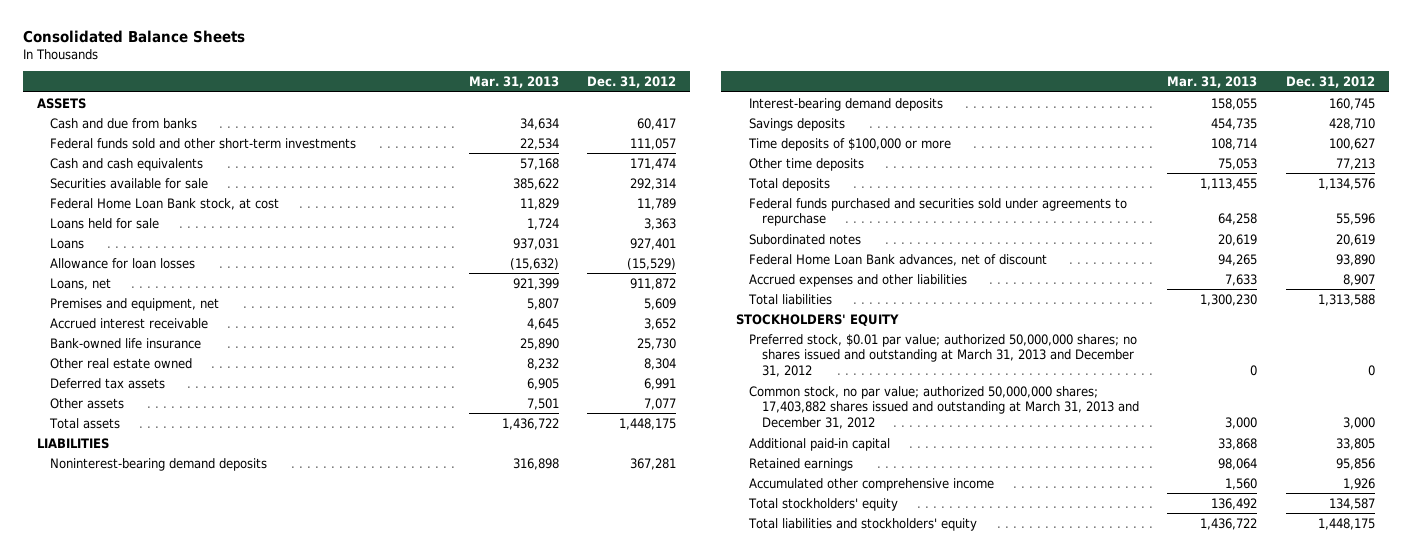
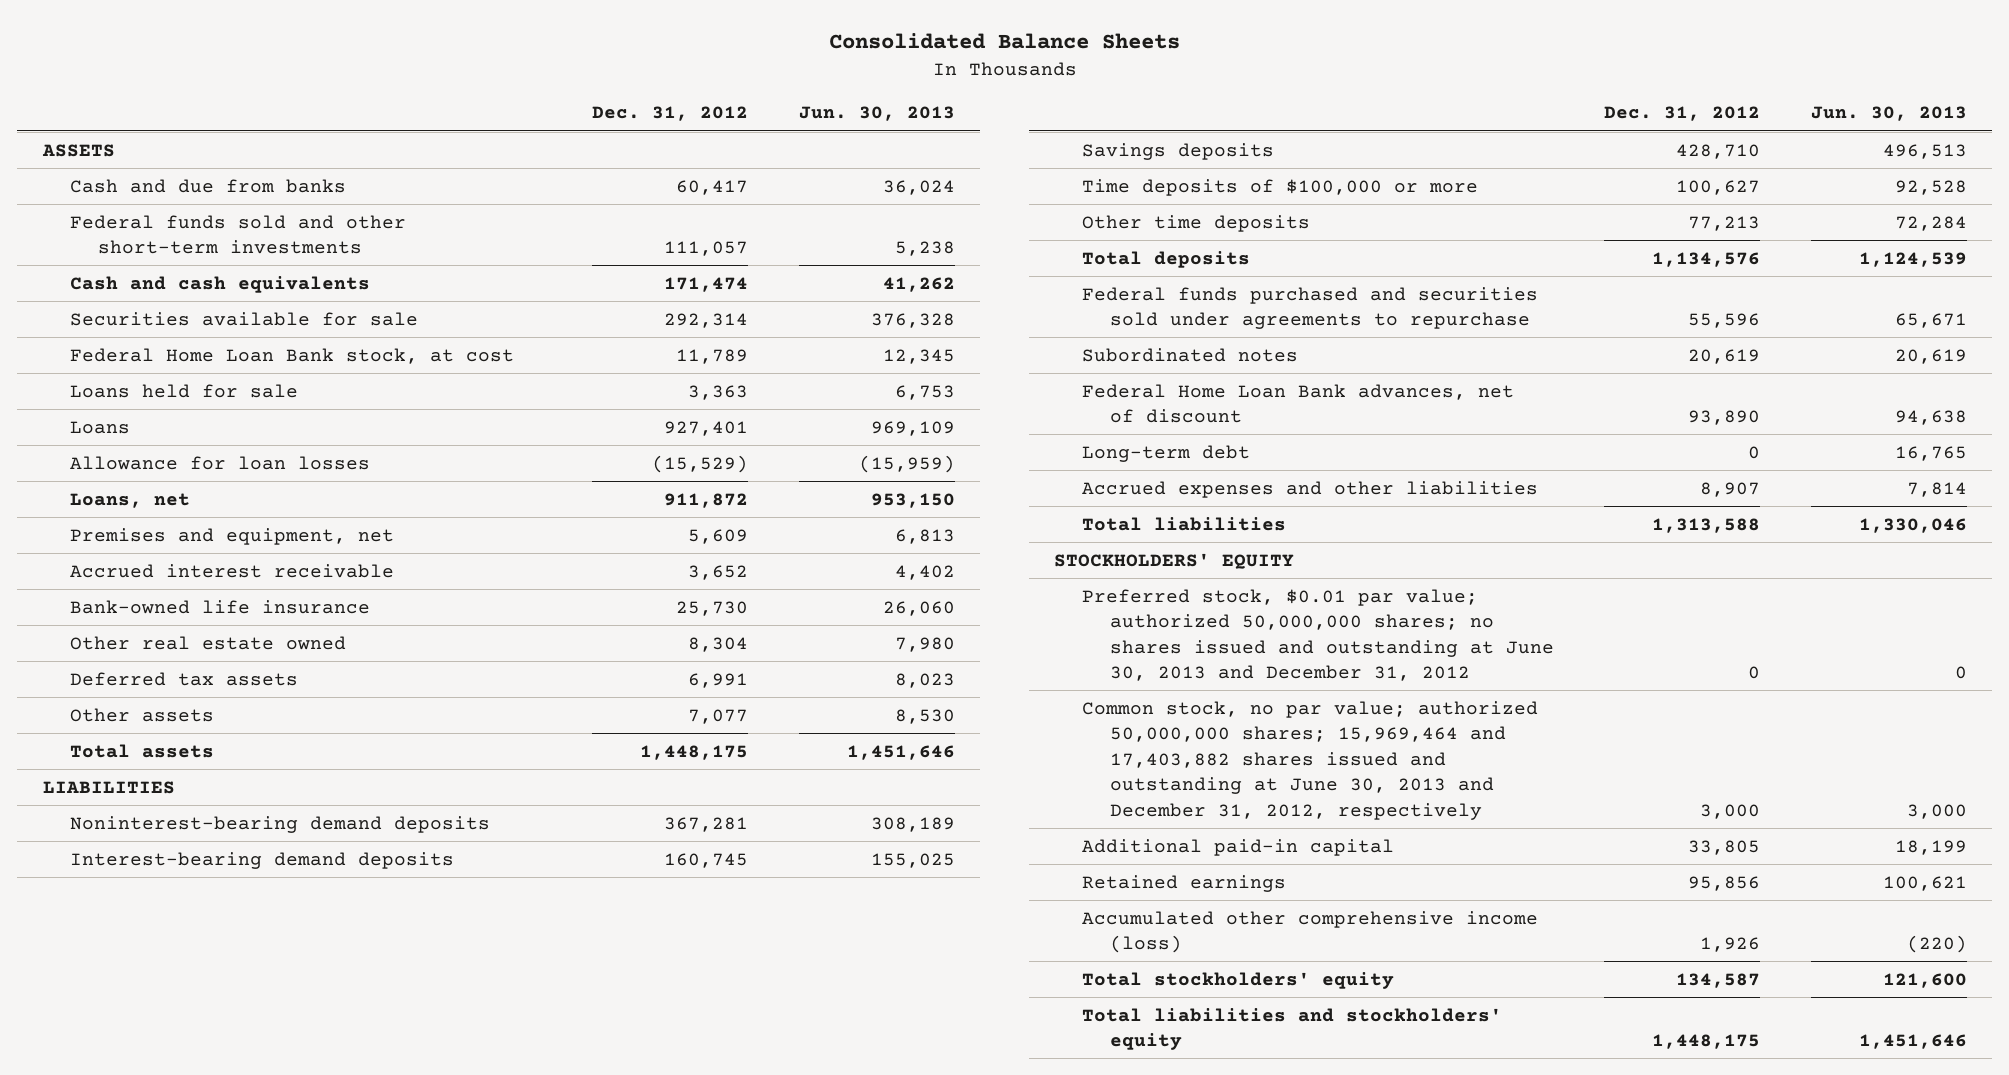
- | Mar. 31, 2013 | Dec. 31, 2012
+ | Dec. 31, 2012 | Jun. 30, 2013
+ Long-term debt | 0 | 16,765
- Preferred stock, $0.01 par value; authorized 50,000,000 shares; no shares issued and outstanding at March 31, 2013 and December 31, 2012 | 0 | 0
- Common stock, no par value; authorized 50,000,000 shares; 17,403,882 shares issued and outstanding at March 31, 2013 and December 31, 2012 | 3,000 | 3,000
+ Preferred stock, $0.01 par value; authorized 50,000,000 shares; no shares issued and outstanding at June 30, 2013 and December 31, 2012 | 0 | 0
+ Common stock, no par value; authorized 50,000,000 shares; 15,969,464 and 17,403,882 shares issued and outstanding at June 30, 2013 and December 31, 2012, respectively | 3,000 | 3,000
- Accumulated other comprehensive income | 1,560 | 1,926
+ Accumulated other comprehensive income (loss) | 1,926 | (220)

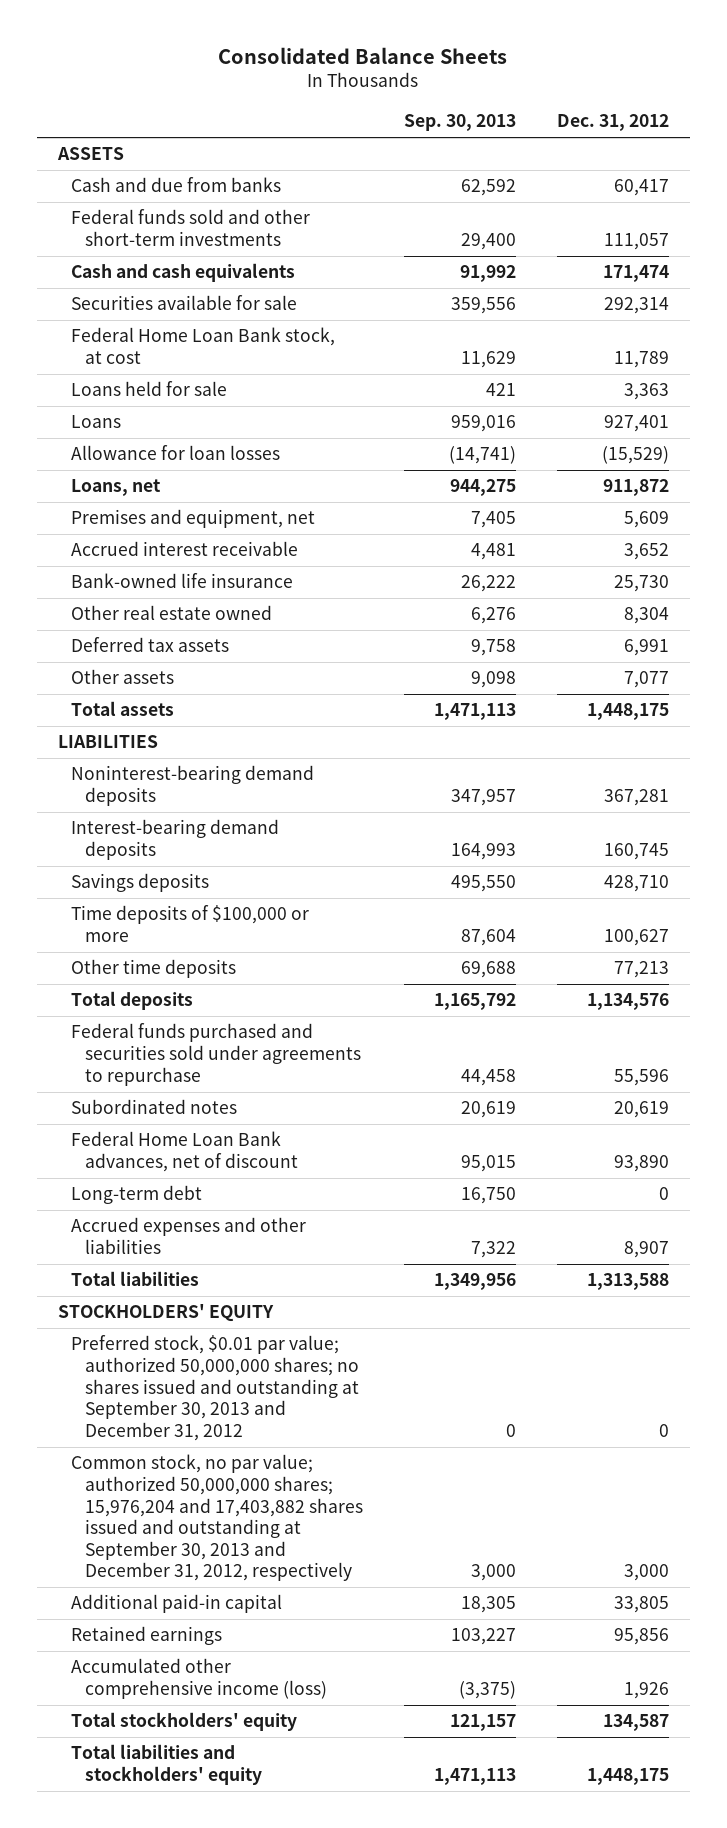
- | Dec. 31, 2012 | Jun. 30, 2013
+ | Sep. 30, 2013 | Dec. 31, 2012
- Preferred stock, $0.01 par value; authorized 50,000,000 shares; no shares issued and outstanding at June 30, 2013 and December 31, 2012 | 0 | 0
- Common stock, no par value; authorized 50,000,000 shares; 15,969,464 and 17,403,882 shares issued and outstanding at June 30, 2013 and December 31, 2012, respectively | 3,000 | 3,000
+ Preferred stock, $0.01 par value; authorized 50,000,000 shares; no shares issued and outstanding at September 30, 2013 and December 31, 2012 | 0 | 0
+ Common stock, no par value; authorized 50,000,000 shares; 15,976,204 and 17,403,882 shares issued and outstanding at September 30, 2013 and December 31, 2012, respectively | 3,000 | 3,000

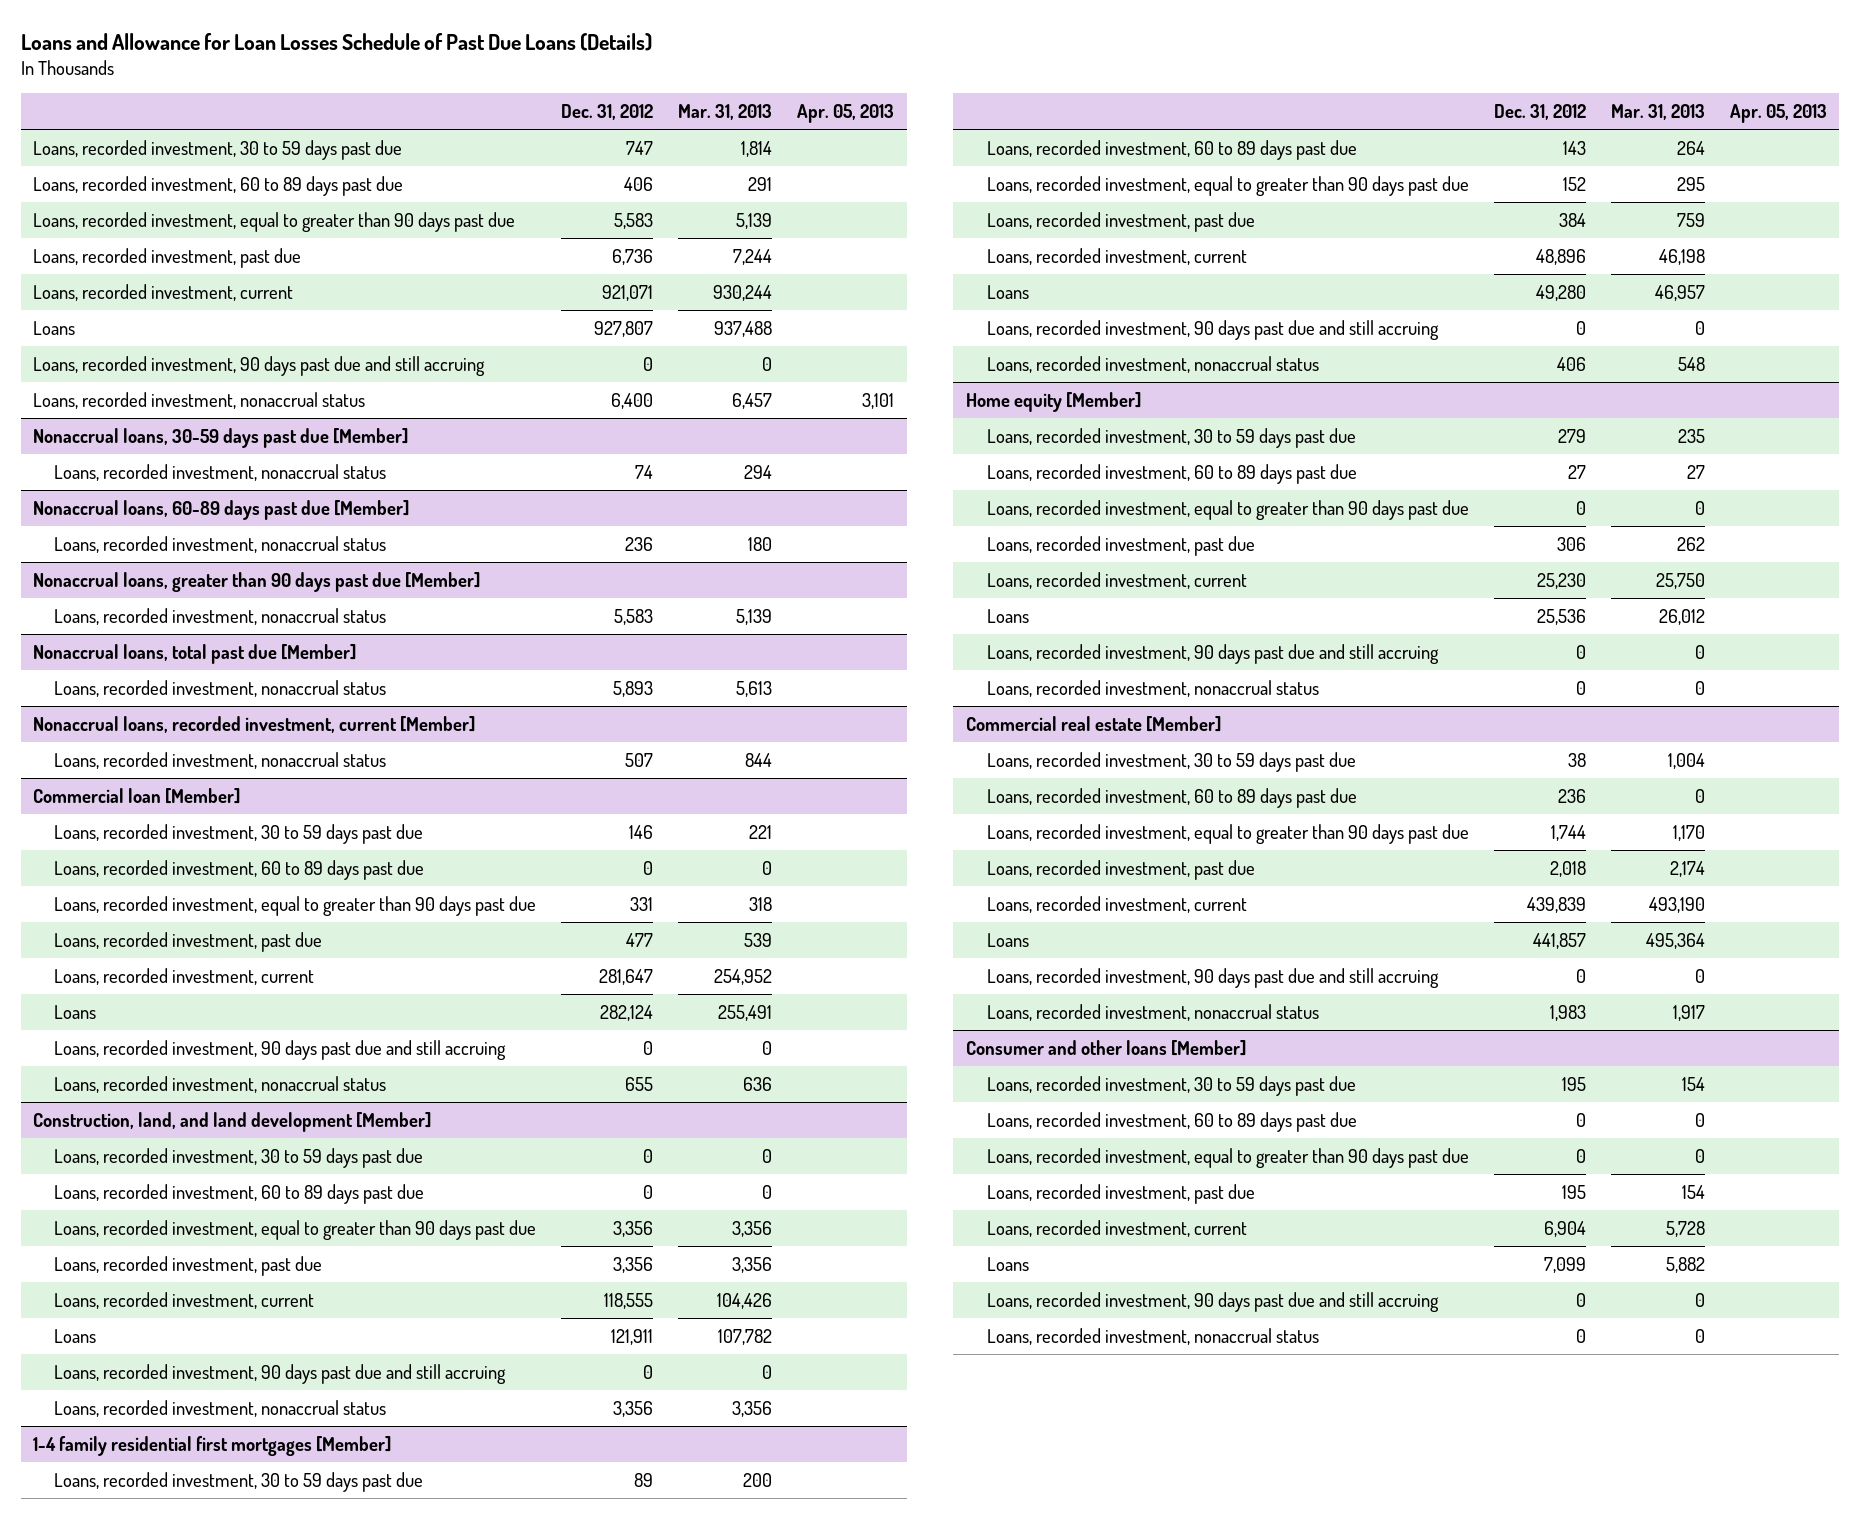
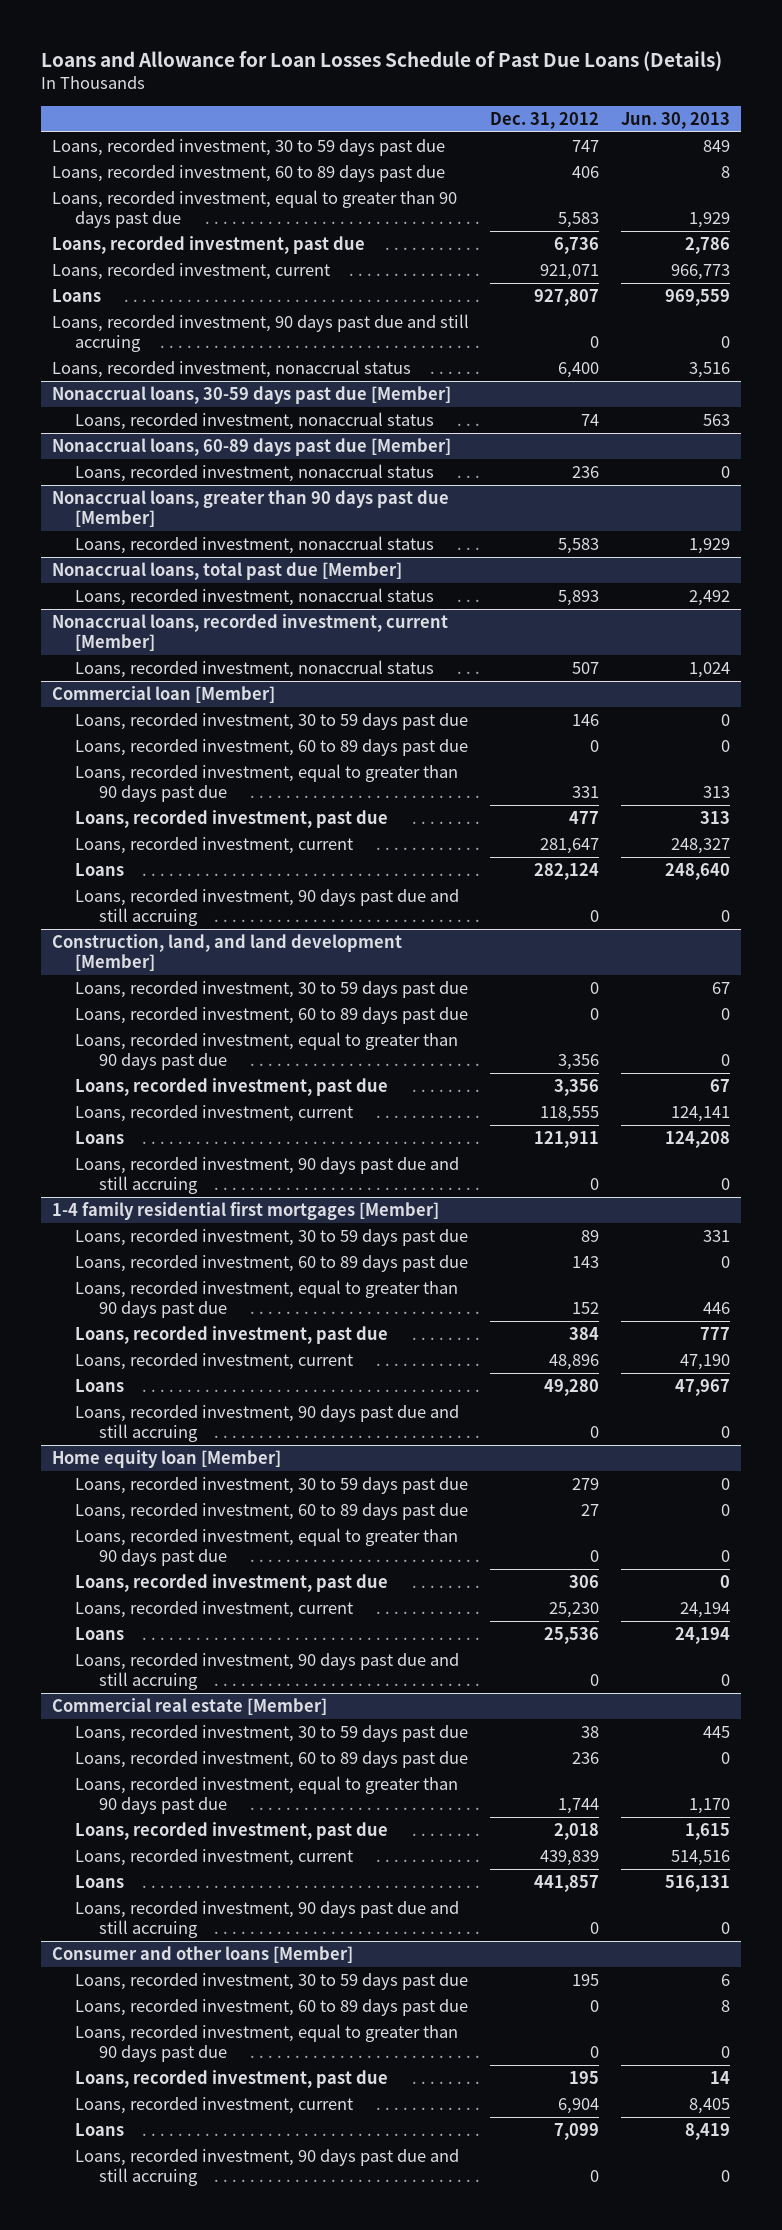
- | Dec. 31, 2012 | Mar. 31, 2013 | Apr. 05, 2013
+ | Dec. 31, 2012 | Jun. 30, 2013
@ Commercial loan [Member]
- Loans, recorded investment, nonaccrual status | 655 | 636 |
@ Construction, land, and land development [Member]
- Loans, recorded investment, nonaccrual status | 3,356 | 3,356 |
@ 1-4 family residential first mortgages [Member]
- Loans, recorded investment, nonaccrual status | 406 | 548 |
- Home equity [Member]
+ Home equity loan [Member]
- Loans, recorded investment, nonaccrual status | 0 | 0 |
@ Commercial real estate [Member]
- Loans, recorded investment, nonaccrual status | 1,983 | 1,917 |
@ Consumer and other loans [Member]
- Loans, recorded investment, nonaccrual status | 0 | 0 |

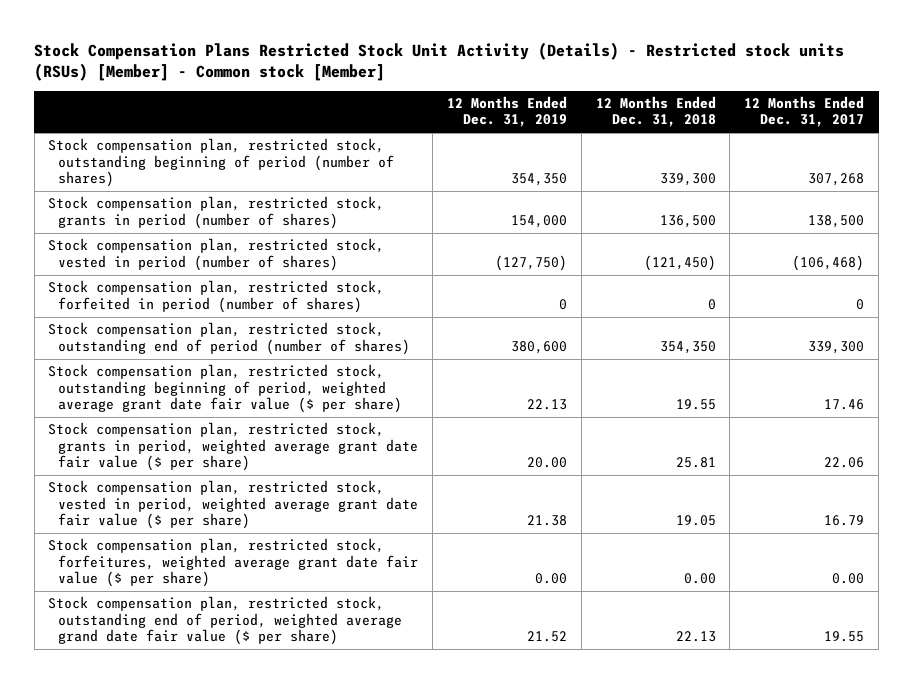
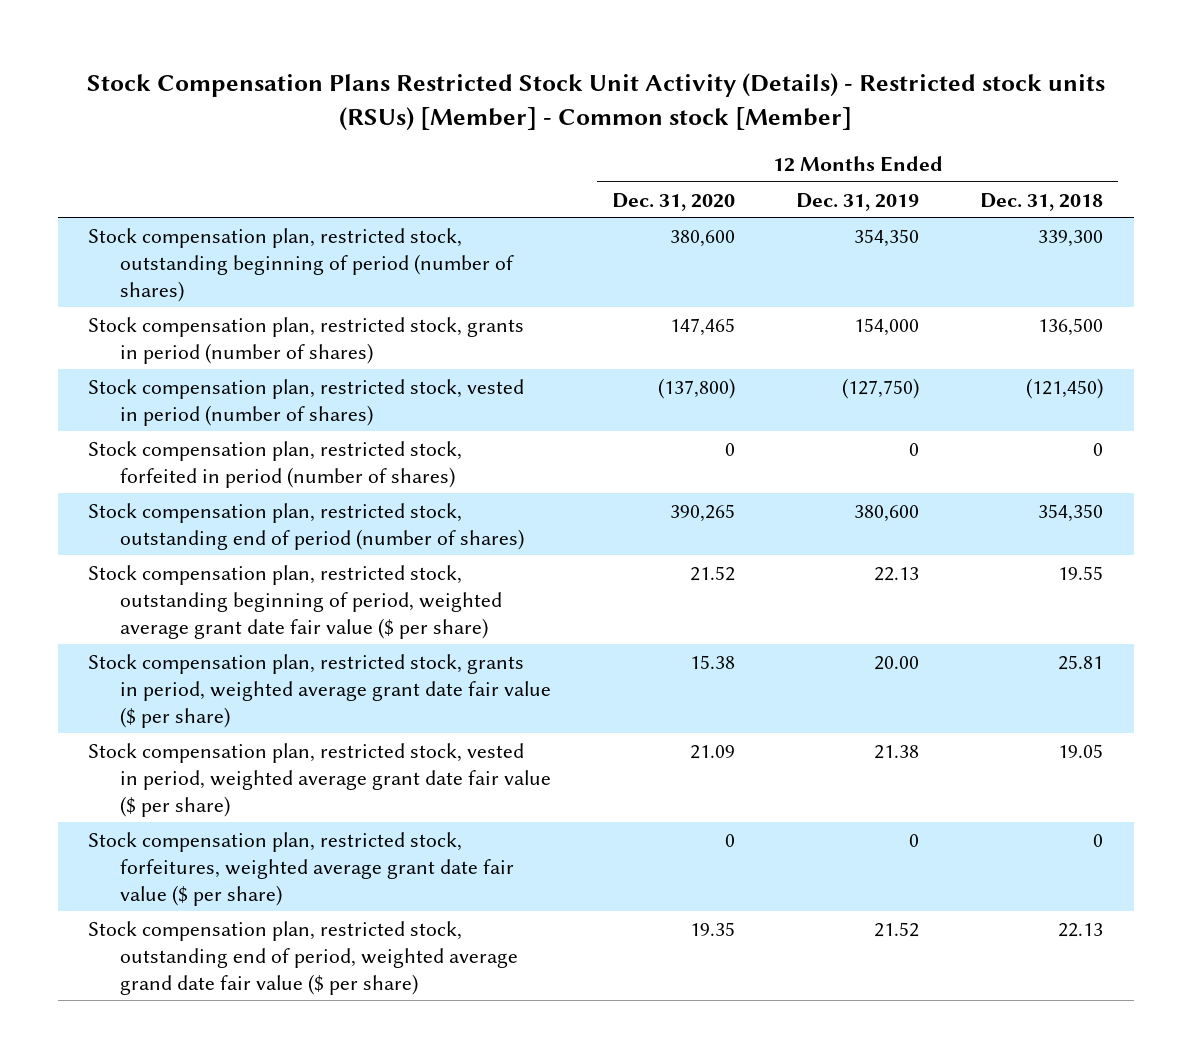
- | 12 Months Ended Dec. 31, 2019 | 12 Months Ended Dec. 31, 2018 | 12 Months Ended Dec. 31, 2017
+ | 12 Months Ended Dec. 31, 2020 | 12 Months Ended Dec. 31, 2019 | 12 Months Ended Dec. 31, 2018
- Stock compensation plan, restricted stock, forfeitures, weighted average grant date fair value ($ per share) | 0.00 | 0.00 | 0.00
+ Stock compensation plan, restricted stock, forfeitures, weighted average grant date fair value ($ per share) | 0 | 0 | 0

